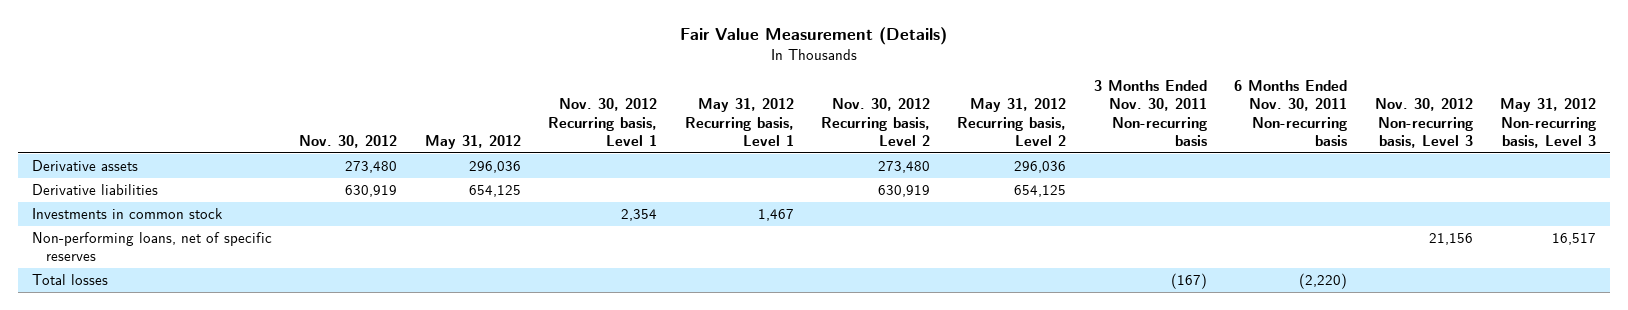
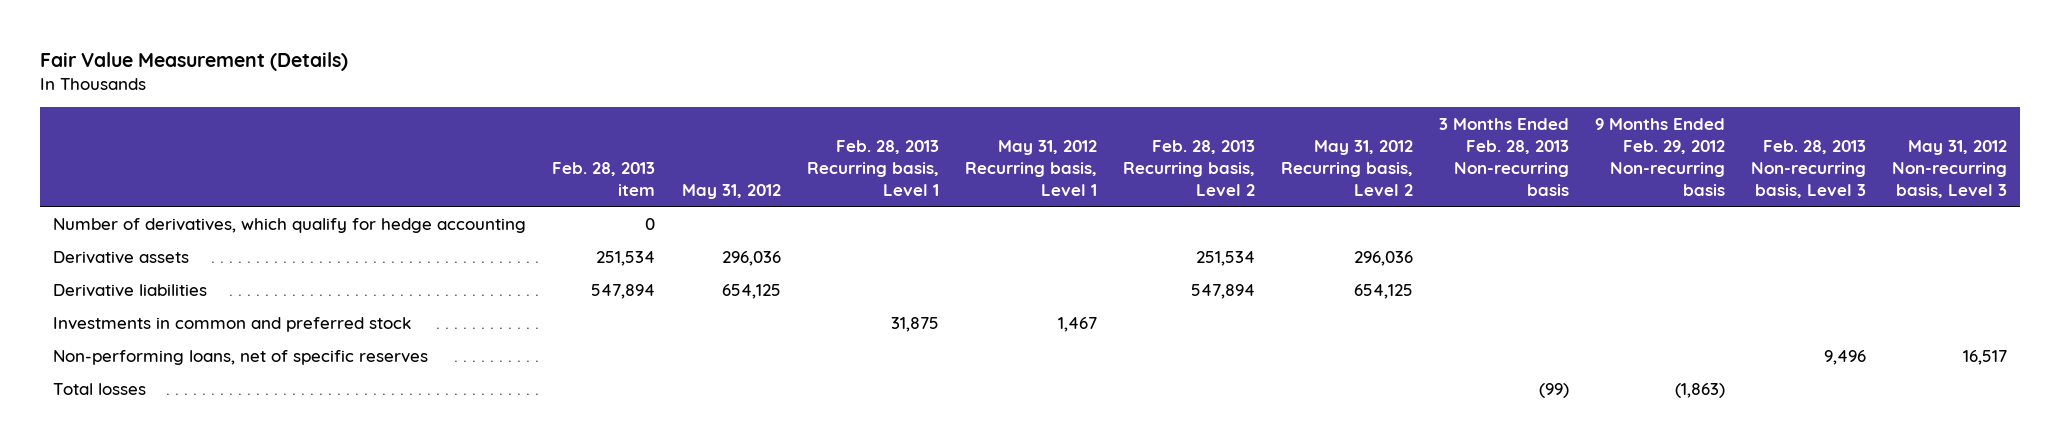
- | Nov. 30, 2012 | May 31, 2012 | Nov. 30, 2012 Recurring basis, Level 1 | May 31, 2012 Recurring basis, Level 1 | Nov. 30, 2012 Recurring basis, Level 2 | May 31, 2012 Recurring basis, Level 2 | 3 Months Ended Nov. 30, 2011 Non-recurring basis | 6 Months Ended Nov. 30, 2011 Non-recurring basis | Nov. 30, 2012 Non-recurring basis, Level 3 | May 31, 2012 Non-recurring basis, Level 3
+ | Feb. 28, 2013 item | May 31, 2012 | Feb. 28, 2013 Recurring basis, Level 1 | May 31, 2012 Recurring basis, Level 1 | Feb. 28, 2013 Recurring basis, Level 2 | May 31, 2012 Recurring basis, Level 2 | 3 Months Ended Feb. 28, 2013 Non-recurring basis | 9 Months Ended Feb. 29, 2012 Non-recurring basis | Feb. 28, 2013 Non-recurring basis, Level 3 | May 31, 2012 Non-recurring basis, Level 3
+ Number of derivatives, which qualify for hedge accounting | 0 | | | | | | | | |
- Investments in common stock | | | 2,354 | 1,467 | | | | | |
+ Investments in common and preferred stock | | | 31,875 | 1,467 | | | | | |

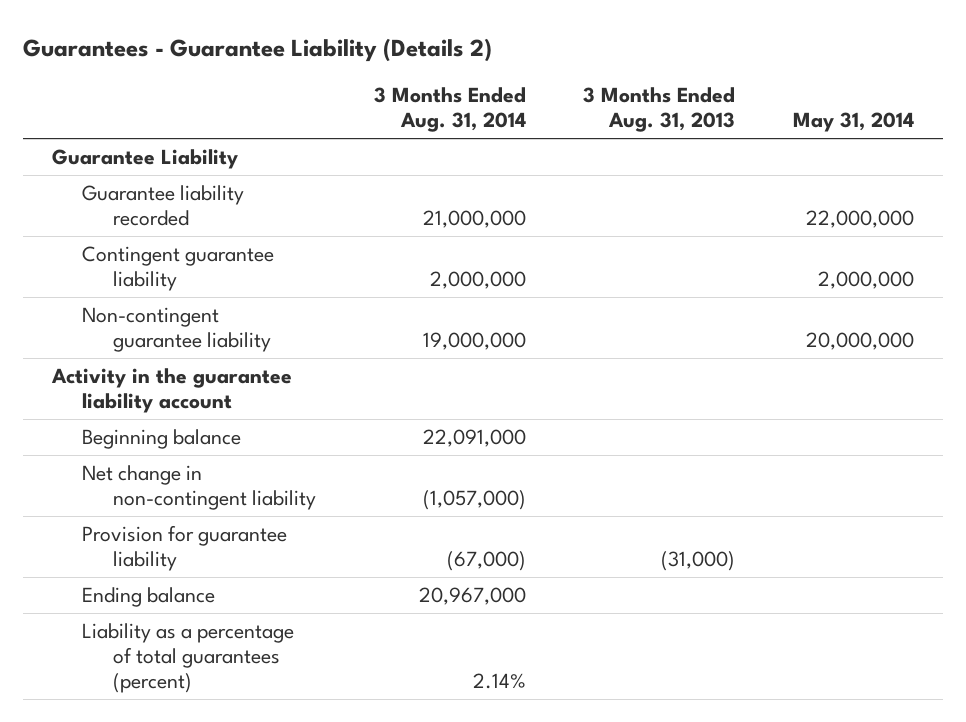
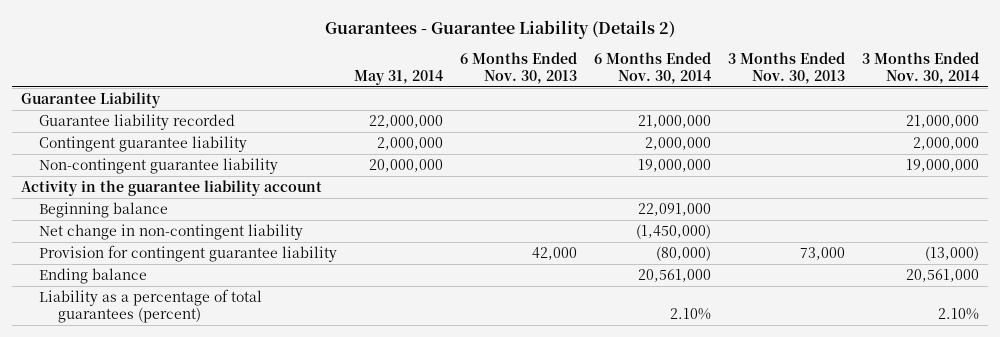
- | 3 Months Ended Aug. 31, 2014 | 3 Months Ended Aug. 31, 2013 | May 31, 2014
+ | May 31, 2014 | 6 Months Ended Nov. 30, 2013 | 6 Months Ended Nov. 30, 2014 | 3 Months Ended Nov. 30, 2013 | 3 Months Ended Nov. 30, 2014
- Provision for guarantee liability | (67,000) | (31,000) |
+ Provision for contingent guarantee liability | | 42,000 | (80,000) | 73,000 | (13,000)

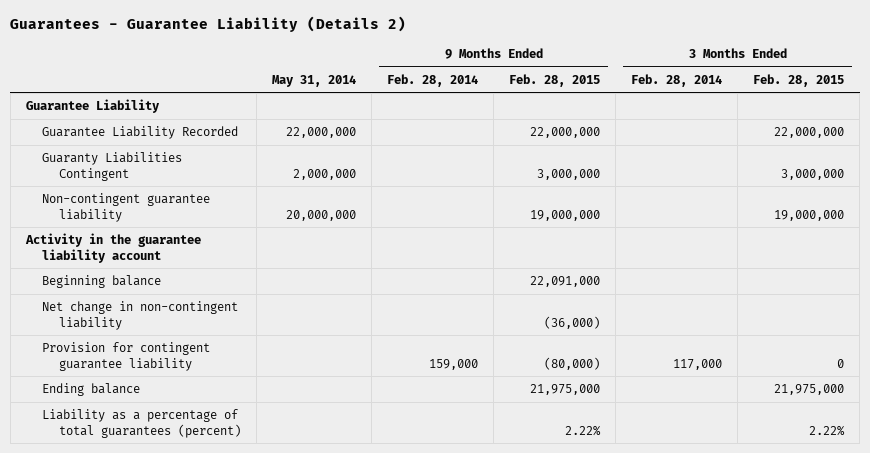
- | May 31, 2014 | 6 Months Ended Nov. 30, 2013 | 6 Months Ended Nov. 30, 2014 | 3 Months Ended Nov. 30, 2013 | 3 Months Ended Nov. 30, 2014
+ | May 31, 2014 | 9 Months Ended Feb. 28, 2014 | 9 Months Ended Feb. 28, 2015 | 3 Months Ended Feb. 28, 2014 | 3 Months Ended Feb. 28, 2015
- Guarantee liability recorded | 22,000,000 | | 21,000,000 | | 21,000,000
- Contingent guarantee liability | 2,000,000 | | 2,000,000 | | 2,000,000
+ Guarantee Liability Recorded | 22,000,000 | | 22,000,000 | | 22,000,000
+ Guaranty Liabilities Contingent | 2,000,000 | | 3,000,000 | | 3,000,000

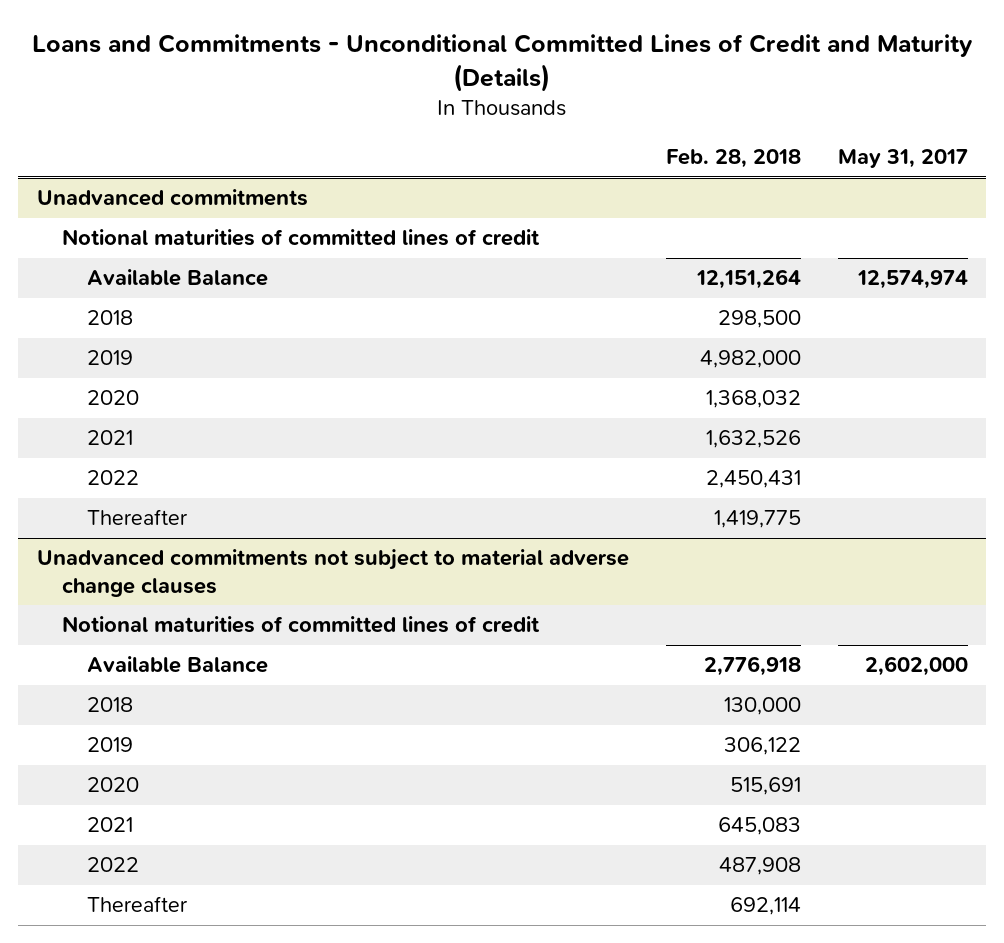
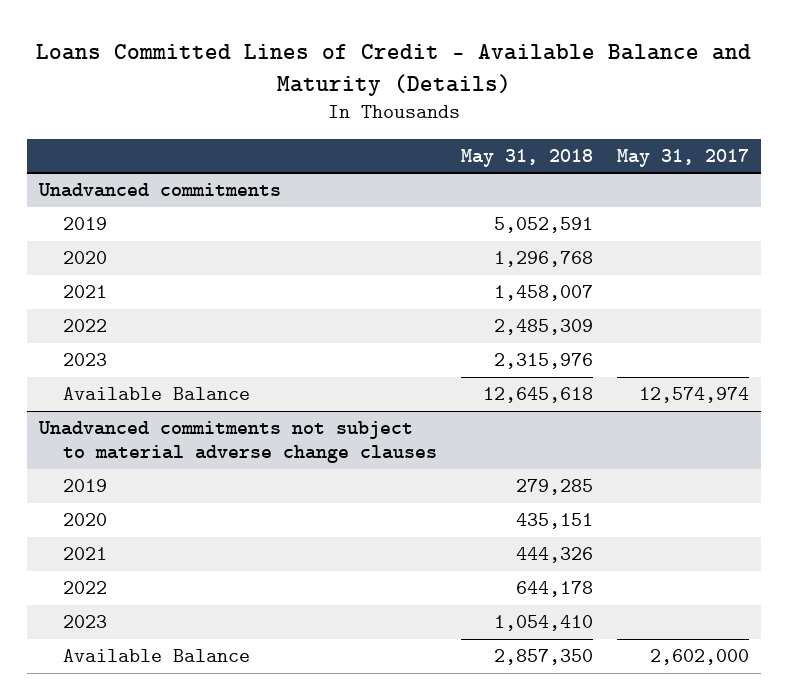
- Loans and Commitments - Unconditional Committed Lines of Credit and Maturity (Details)
+ Loans Committed Lines of Credit - Available Balance and Maturity (Details)
- | Feb. 28, 2018 | May 31, 2017
+ | May 31, 2018 | May 31, 2017
@ Unadvanced commitments
- Notional maturities of committed lines of credit
- 2018 | 298,500 |
- Thereafter | 1,419,775 |
+ 2023 | 2,315,976 |
moved down: Available Balance | 12,645,618 | 12,574,974
@ Unadvanced commitments not subject to material adverse change clauses
- Notional maturities of committed lines of credit
- 2018 | 130,000 |
- Thereafter | 692,114 |
+ 2023 | 1,054,410 |
moved down: Available Balance | 2,857,350 | 2,602,000

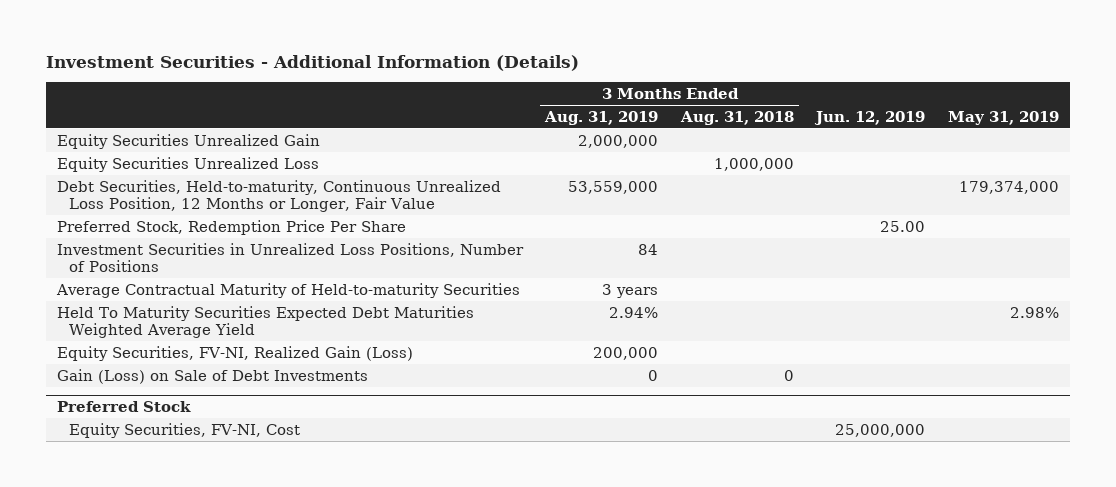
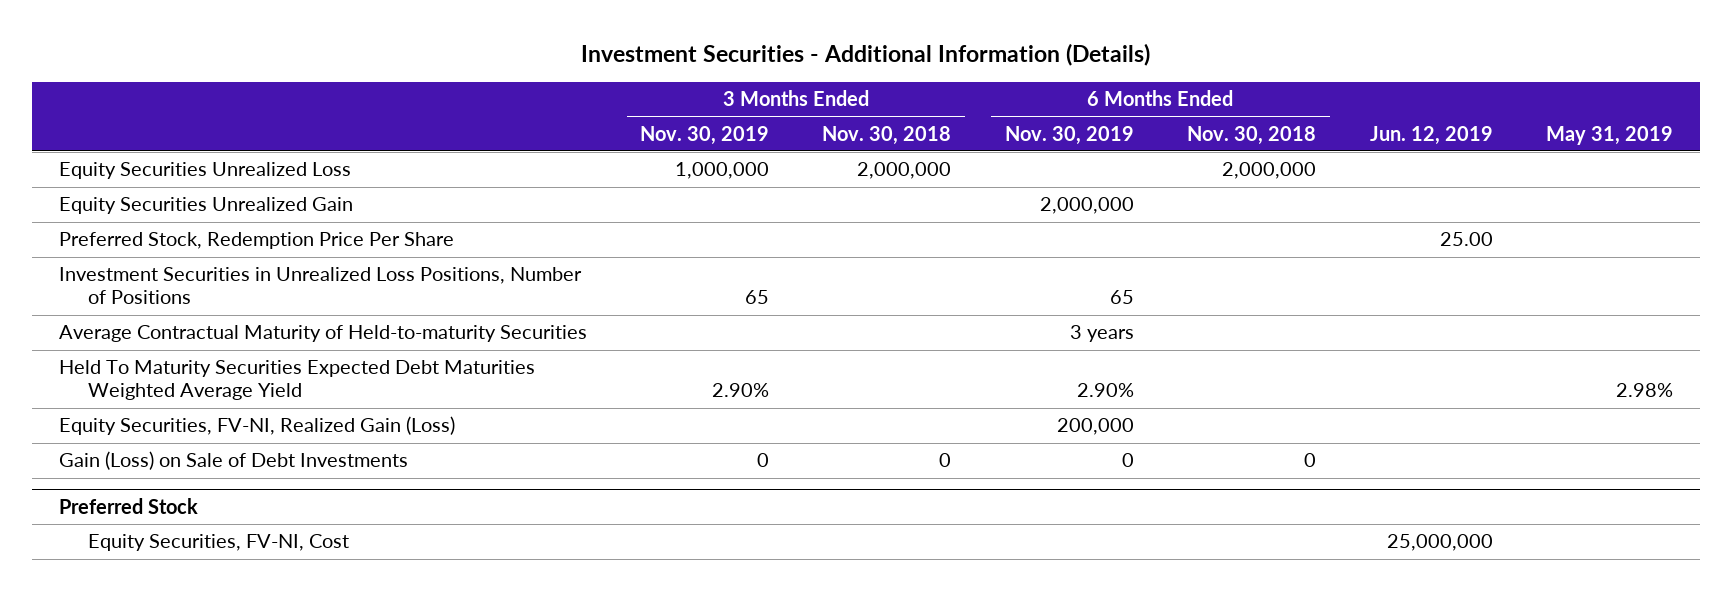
- | 3 Months Ended Aug. 31, 2019 | 3 Months Ended Aug. 31, 2018 | Jun. 12, 2019 | May 31, 2019
+ | 3 Months Ended Nov. 30, 2019 | 3 Months Ended Nov. 30, 2018 | 6 Months Ended Nov. 30, 2019 | 6 Months Ended Nov. 30, 2018 | Jun. 12, 2019 | May 31, 2019
- Debt Securities, Held-to-maturity, Continuous Unrealized Loss Position, 12 Months or Longer, Fair Value | 53,559,000 | | | 179,374,000
moved down: Equity Securities Unrealized Gain | | | 2,000,000 | | |

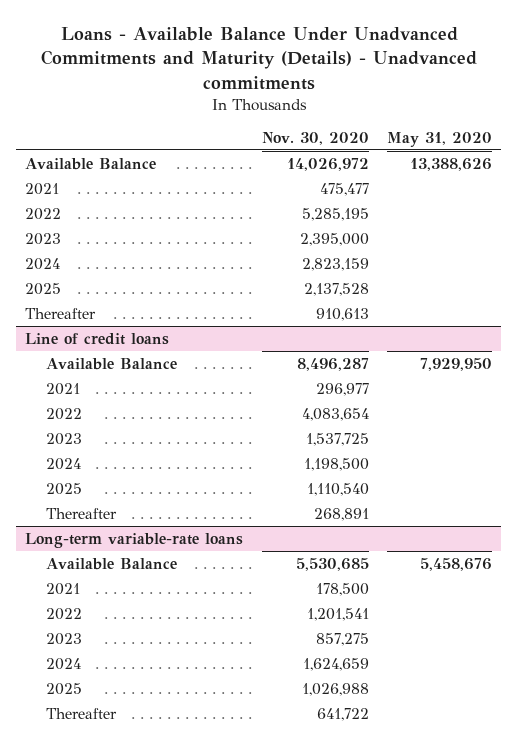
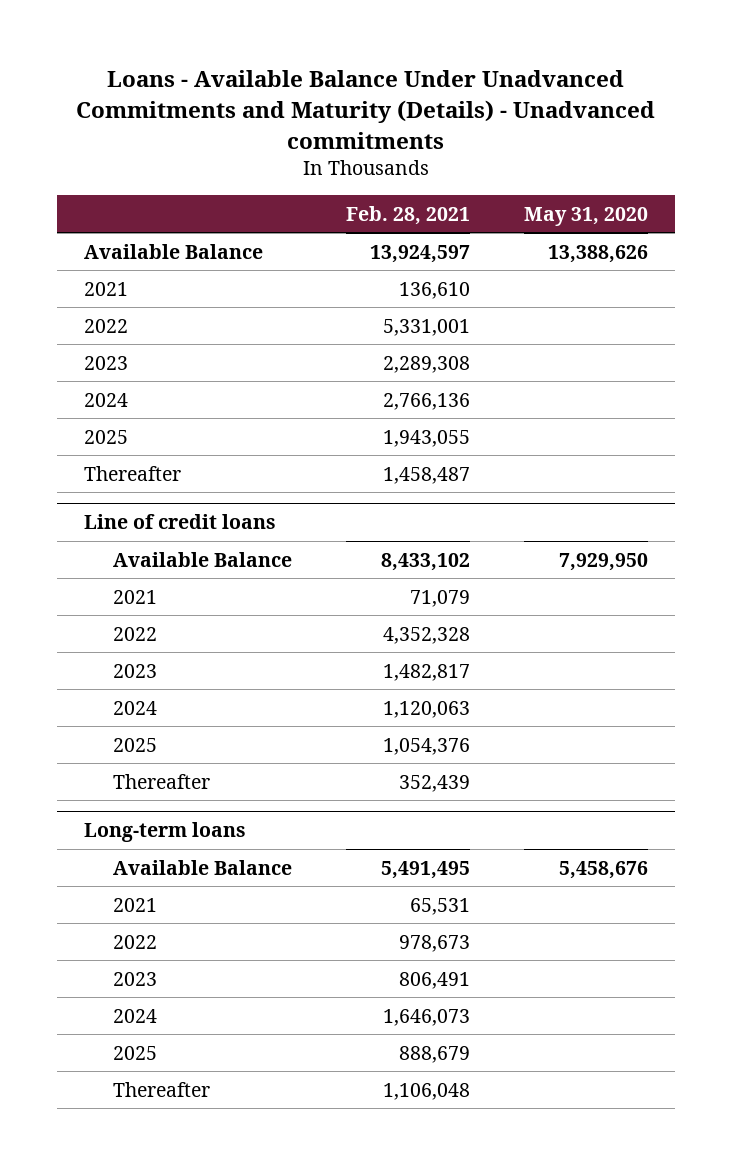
- | Nov. 30, 2020 | May 31, 2020
+ | Feb. 28, 2021 | May 31, 2020
- Long-term variable-rate loans
+ Long-term loans

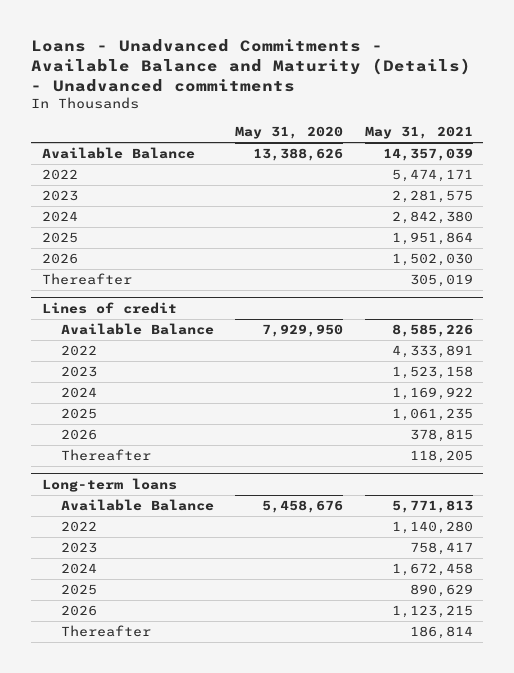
- Loans - Available Balance Under Unadvanced Commitments and Maturity (Details) - Unadvanced commitments
+ Loans - Unadvanced Commitments - Available Balance and Maturity (Details) - Unadvanced commitments
- | Feb. 28, 2021 | May 31, 2020
+ | May 31, 2020 | May 31, 2021
- 2021 | 136,610 |
+ 2026 | | 1,502,030
- Line of credit loans
+ Lines of credit
- 2021 | 71,079 |
+ 2026 | | 378,815
@ Long-term loans
- 2021 | 65,531 |
+ 2026 | | 1,123,215

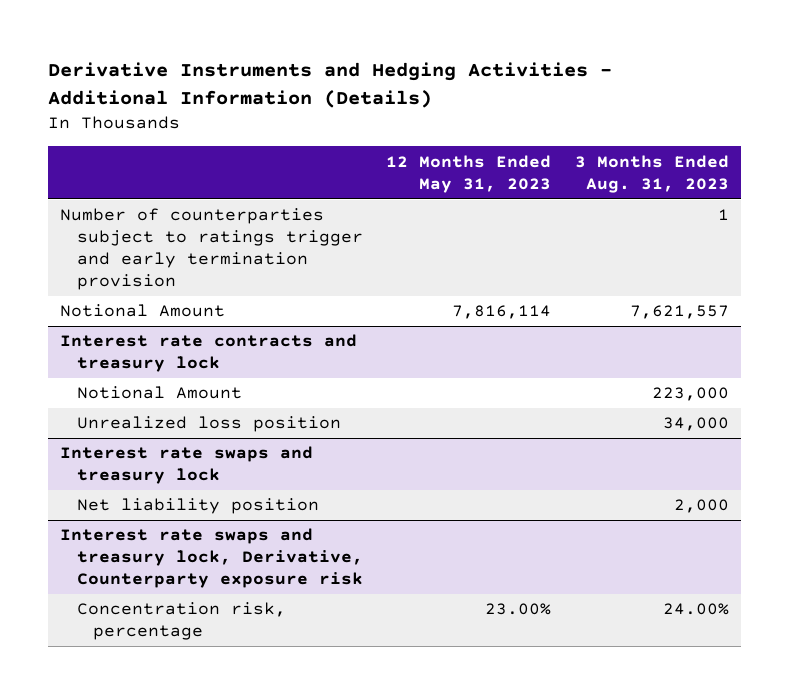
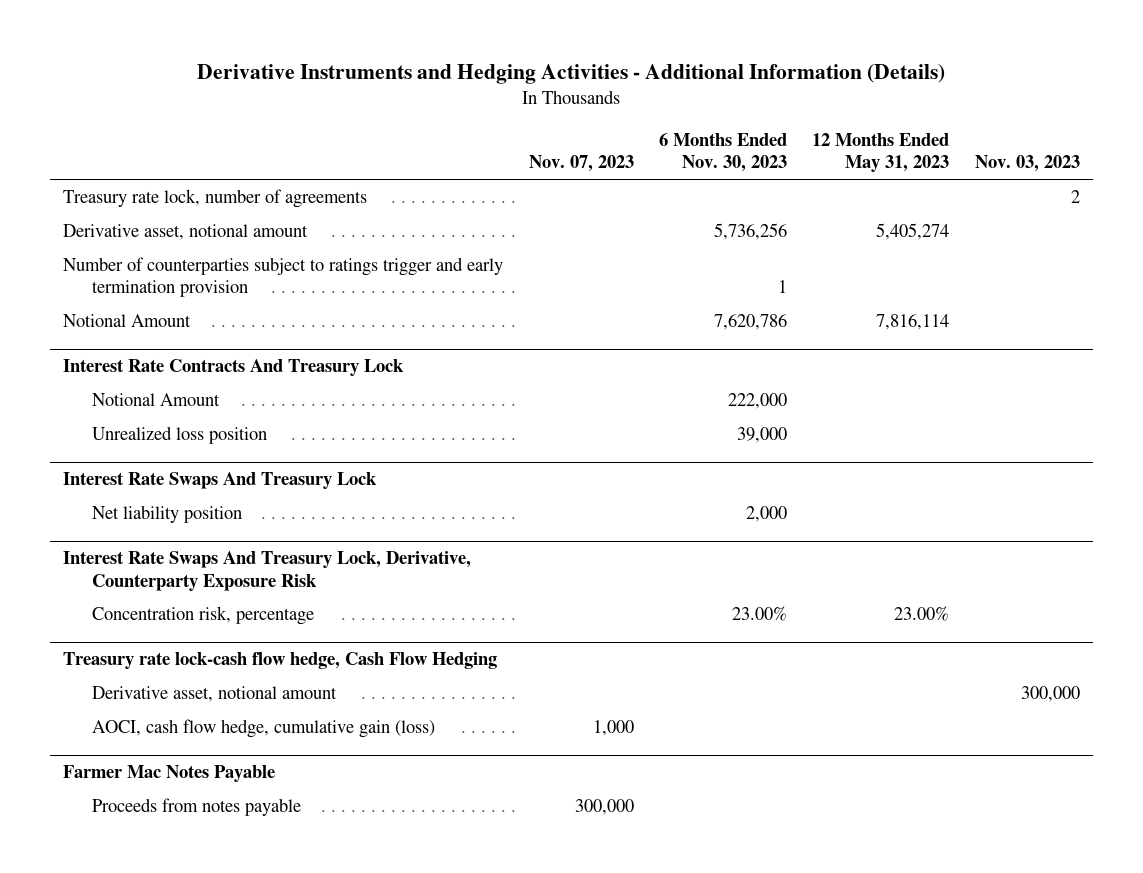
- | 12 Months Ended May 31, 2023 | 3 Months Ended Aug. 31, 2023
+ | Nov. 07, 2023 | 6 Months Ended Nov. 30, 2023 | 12 Months Ended May 31, 2023 | Nov. 03, 2023
+ Treasury rate lock, number of agreements | | | | 2
+ Derivative asset, notional amount | | 5,736,256 | 5,405,274 |
- Interest rate contracts and treasury lock
+ Interest Rate Contracts And Treasury Lock
- Interest rate swaps and treasury lock
+ Interest Rate Swaps And Treasury Lock
- Interest rate swaps and treasury lock, Derivative, Counterparty exposure risk
+ Interest Rate Swaps And Treasury Lock, Derivative, Counterparty Exposure Risk
+ Treasury rate lock-cash flow hedge, Cash Flow Hedging
+ Derivative asset, notional amount | | | | 300,000
+ AOCI, cash flow hedge, cumulative gain (loss) | 1,000 | | |
+ Farmer Mac Notes Payable
+ Proceeds from notes payable | 300,000 | | |

